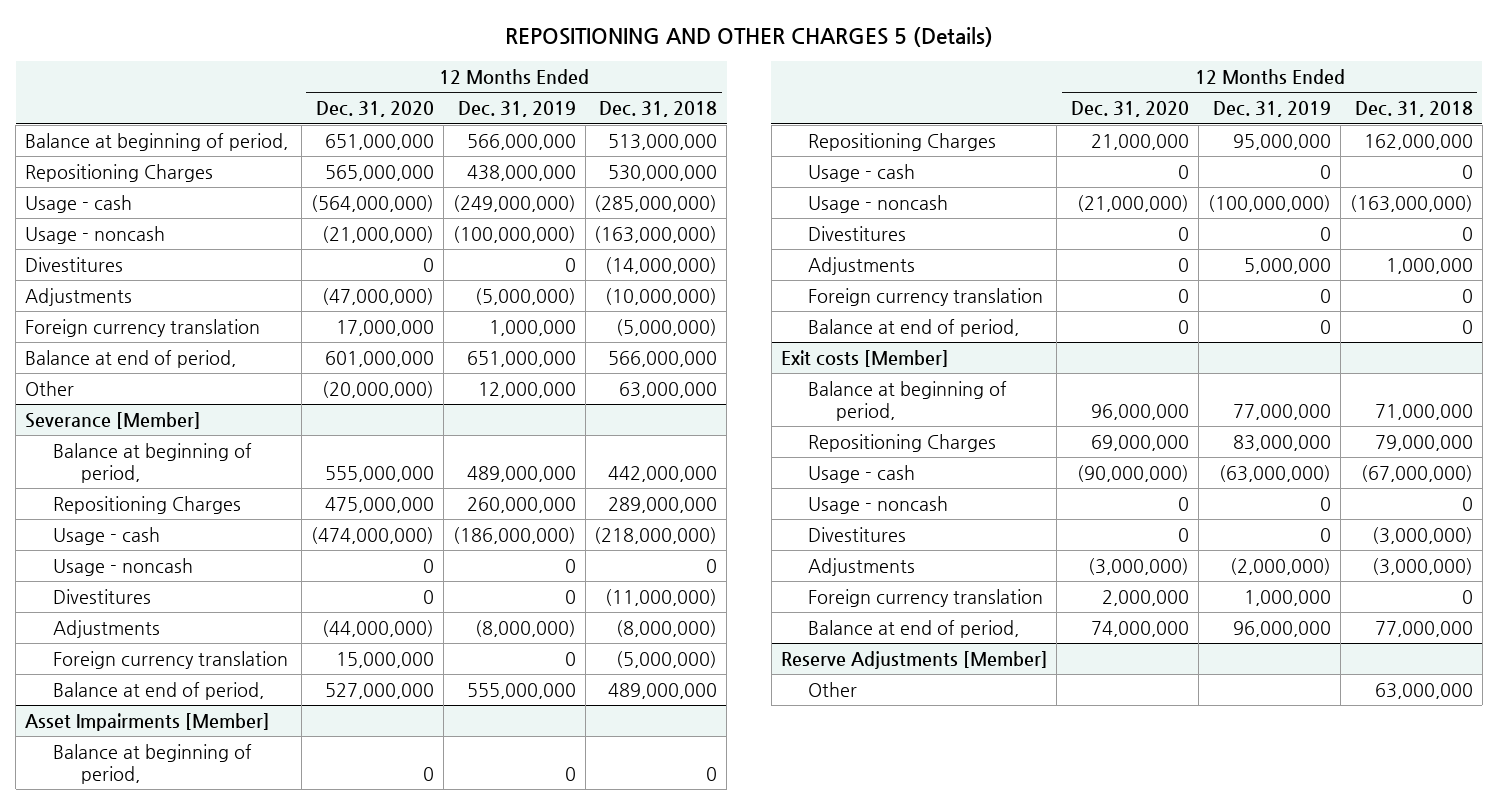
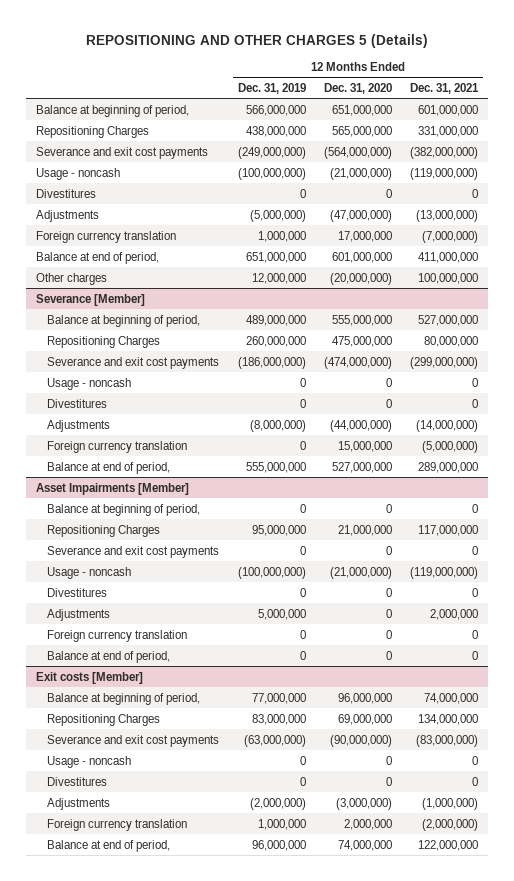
- | 12 Months Ended Dec. 31, 2020 | 12 Months Ended Dec. 31, 2019 | 12 Months Ended Dec. 31, 2018
+ | 12 Months Ended Dec. 31, 2019 | 12 Months Ended Dec. 31, 2020 | 12 Months Ended Dec. 31, 2021
- Usage - cash | (564,000,000) | (249,000,000) | (285,000,000)
+ Severance and exit cost payments | (249,000,000) | (564,000,000) | (382,000,000)
- Other | (20,000,000) | 12,000,000 | 63,000,000
+ Other charges | 12,000,000 | (20,000,000) | 100,000,000
@ Severance [Member]
- Usage - cash | (474,000,000) | (186,000,000) | (218,000,000)
+ Severance and exit cost payments | (186,000,000) | (474,000,000) | (299,000,000)
@ Asset Impairments [Member]
- Usage - cash | 0 | 0 | 0
+ Severance and exit cost payments | 0 | 0 | 0
@ Exit costs [Member]
- Usage - cash | (90,000,000) | (63,000,000) | (67,000,000)
+ Severance and exit cost payments | (63,000,000) | (90,000,000) | (83,000,000)
- Reserve Adjustments [Member]
- Other | | | 63,000,000

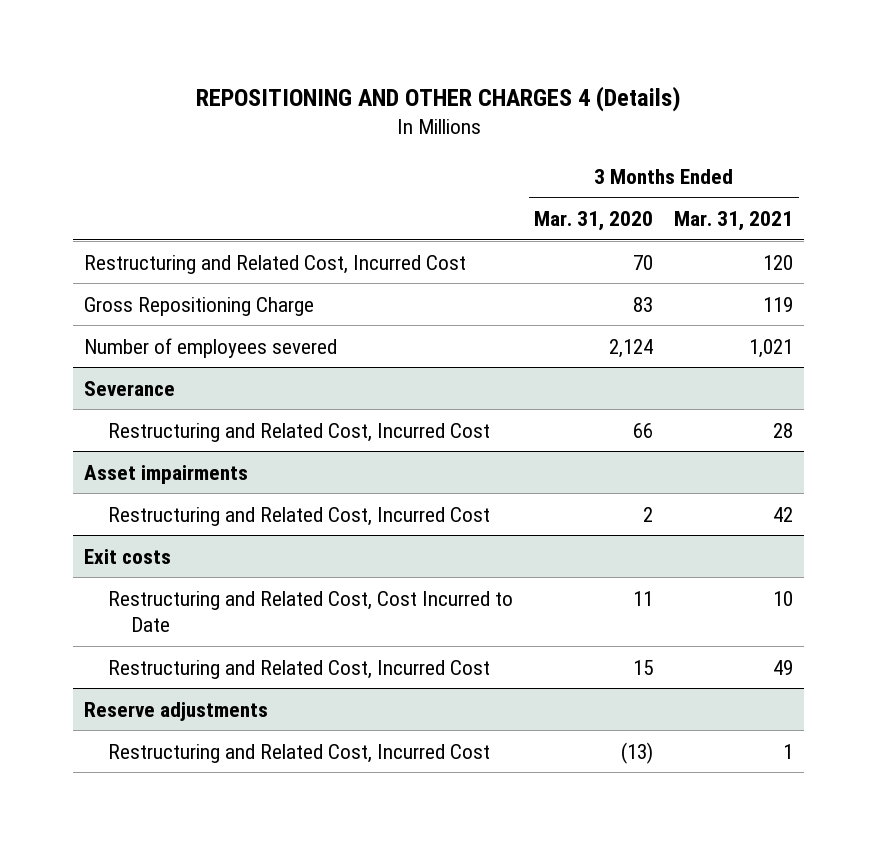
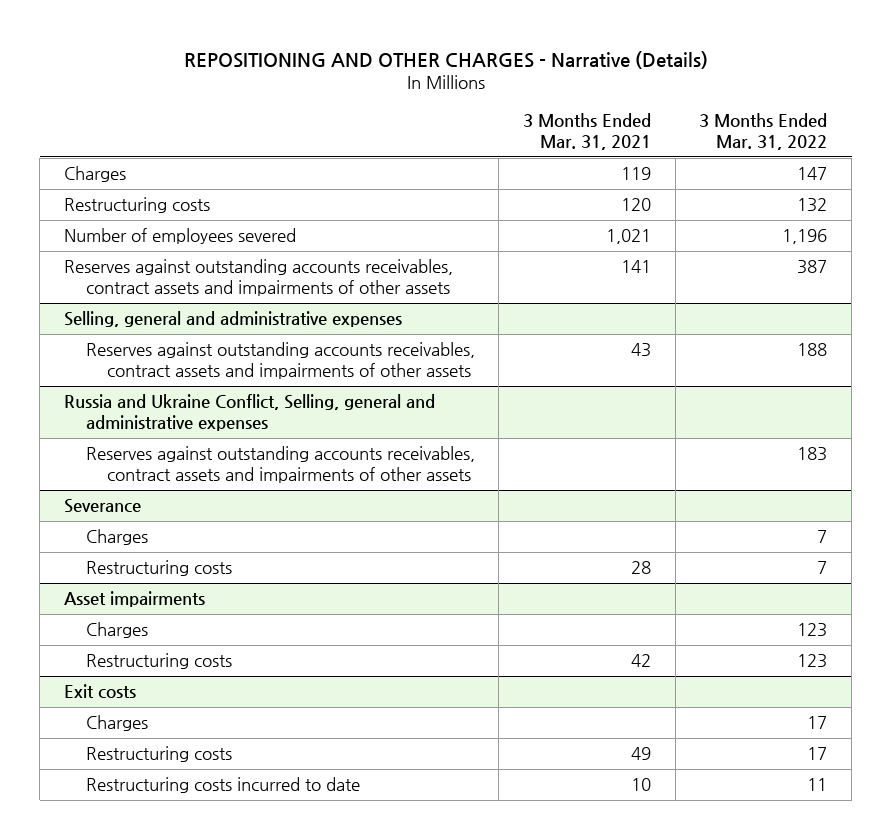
- REPOSITIONING AND OTHER CHARGES 4 (Details)
+ REPOSITIONING AND OTHER CHARGES - Narrative (Details)
- | 3 Months Ended Mar. 31, 2020 | 3 Months Ended Mar. 31, 2021
+ | 3 Months Ended Mar. 31, 2021 | 3 Months Ended Mar. 31, 2022
- Restructuring and Related Cost, Incurred Cost | 70 | 120
- Gross Repositioning Charge | 83 | 119
+ Charges | 119 | 147
+ Restructuring costs | 120 | 132
+ Reserves against outstanding accounts receivables, contract assets and impairments of other assets | 141 | 387
+ Selling, general and administrative expenses
+ Reserves against outstanding accounts receivables, contract assets and impairments of other assets | 43 | 188
+ Russia and Ukraine Conflict, Selling, general and administrative expenses
+ Reserves against outstanding accounts receivables, contract assets and impairments of other assets | | 183
@ Severance
- Restructuring and Related Cost, Incurred Cost | 66 | 28
+ Charges | | 7
+ Restructuring costs | 28 | 7
@ Asset impairments
- Restructuring and Related Cost, Incurred Cost | 2 | 42
+ Charges | | 123
+ Restructuring costs | 42 | 123
@ Exit costs
- Restructuring and Related Cost, Cost Incurred to Date | 11 | 10
- Restructuring and Related Cost, Incurred Cost | 15 | 49
- Reserve adjustments
- Restructuring and Related Cost, Incurred Cost | (13) | 1
@ Exit costs
+ Charges | | 17
+ Restructuring costs | 49 | 17
+ Restructuring costs incurred to date | 10 | 11

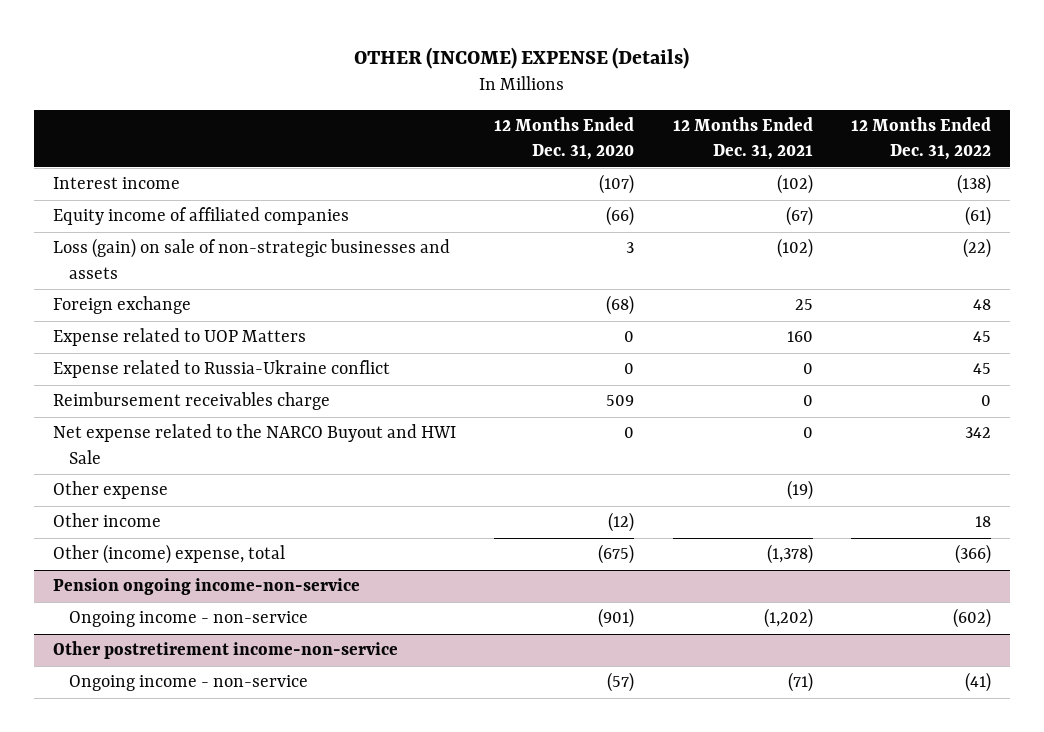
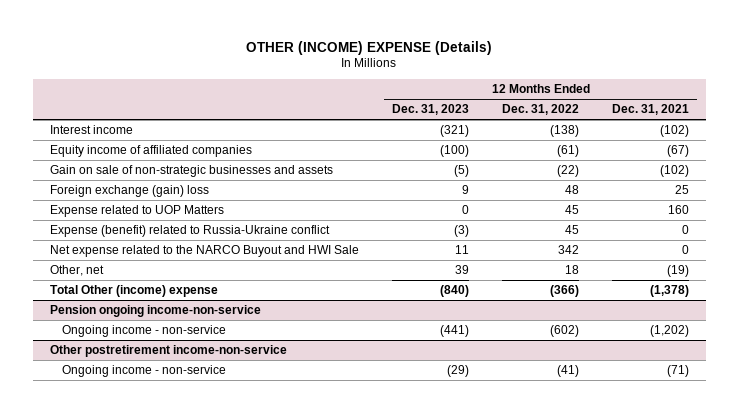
- | 12 Months Ended Dec. 31, 2020 | 12 Months Ended Dec. 31, 2021 | 12 Months Ended Dec. 31, 2022
+ | 12 Months Ended Dec. 31, 2023 | 12 Months Ended Dec. 31, 2022 | 12 Months Ended Dec. 31, 2021
- Loss (gain) on sale of non-strategic businesses and assets | 3 | (102) | (22)
- Foreign exchange | (68) | 25 | 48
+ Gain on sale of non-strategic businesses and assets | (5) | (22) | (102)
+ Foreign exchange (gain) loss | 9 | 48 | 25
- Expense related to Russia-Ukraine conflict | 0 | 0 | 45
- Reimbursement receivables charge | 509 | 0 | 0
+ Expense (benefit) related to Russia-Ukraine conflict | (3) | 45 | 0
- Other expense | | (19) |
- Other income | (12) | | 18
- Other (income) expense, total | (675) | (1,378) | (366)
+ Other, net | 39 | 18 | (19)
+ Total Other (income) expense | (840) | (366) | (1,378)

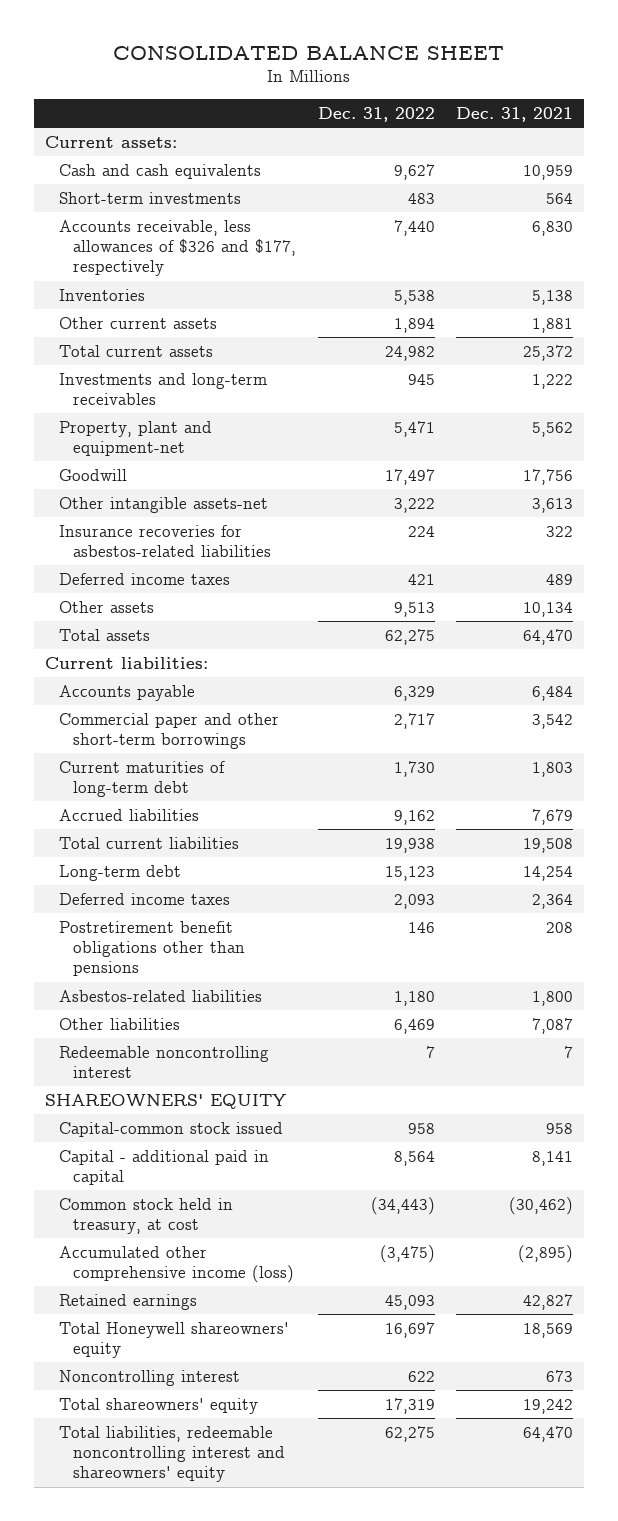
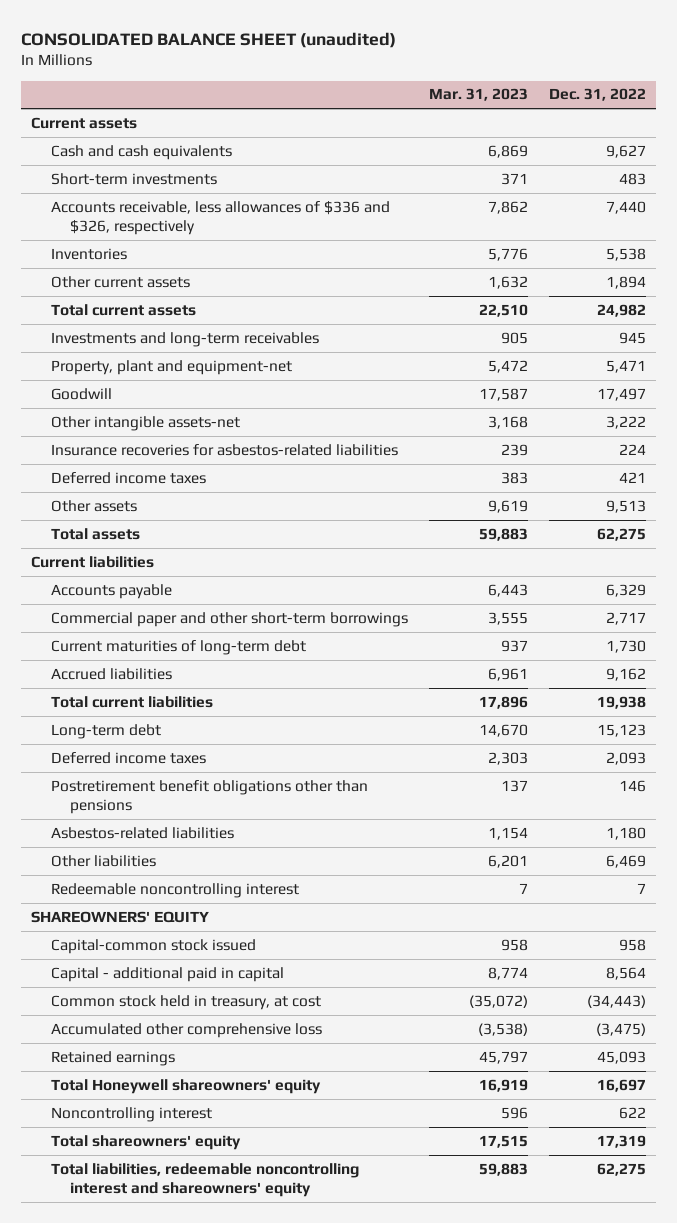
- CONSOLIDATED BALANCE SHEET
+ CONSOLIDATED BALANCE SHEET (unaudited)
- | Dec. 31, 2022 | Dec. 31, 2021
+ | Mar. 31, 2023 | Dec. 31, 2022
- Current assets:
+ Current assets
- Accounts receivable, less allowances of $326 and $177, respectively | 7,440 | 6,830
+ Accounts receivable, less allowances of $336 and $326, respectively | 7,862 | 7,440
- Current liabilities:
+ Current liabilities
- Accumulated other comprehensive income (loss) | (3,475) | (2,895)
+ Accumulated other comprehensive loss | (3,538) | (3,475)

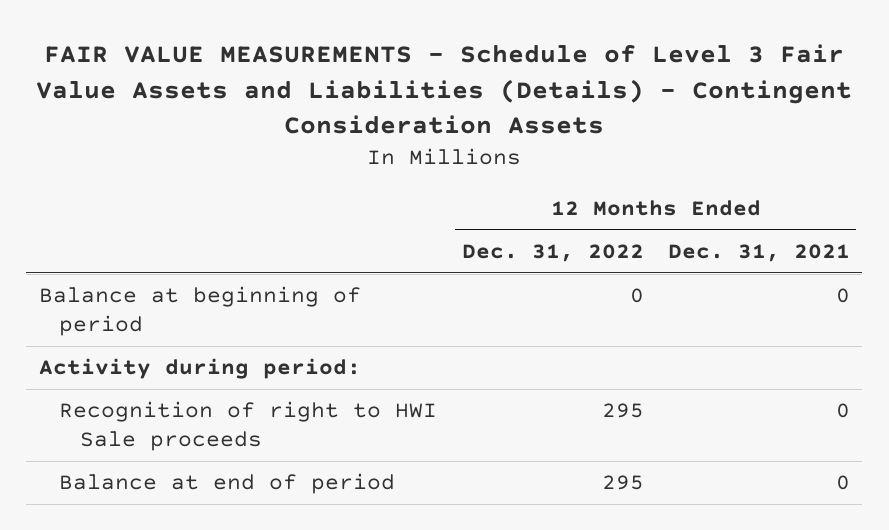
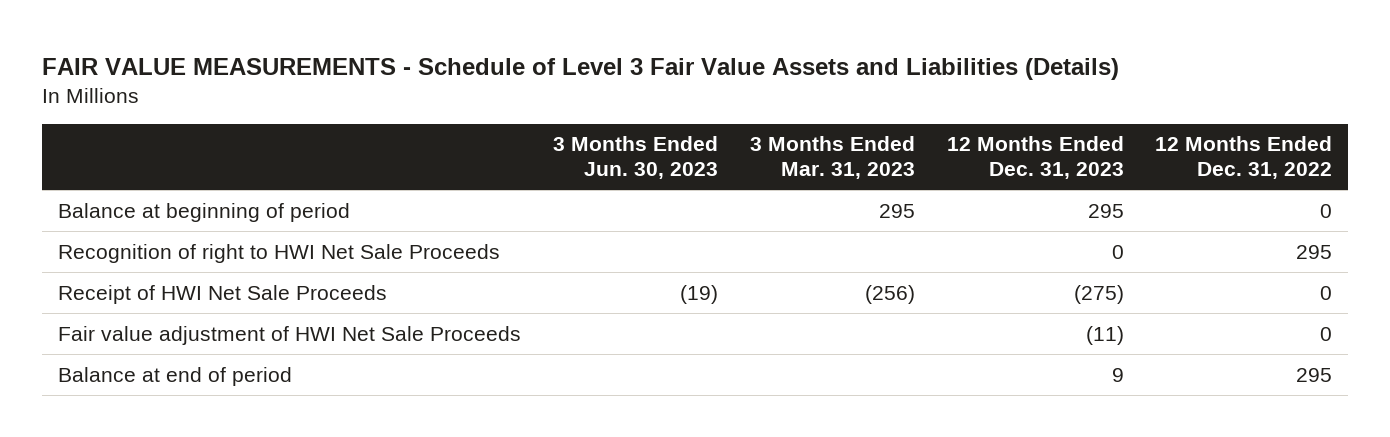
- FAIR VALUE MEASUREMENTS - Schedule of Level 3 Fair Value Assets and Liabilities (Details) - Contingent Consideration Assets
+ FAIR VALUE MEASUREMENTS - Schedule of Level 3 Fair Value Assets and Liabilities (Details)
- | 12 Months Ended Dec. 31, 2022 | 12 Months Ended Dec. 31, 2021
+ | 3 Months Ended Jun. 30, 2023 | 3 Months Ended Mar. 31, 2023 | 12 Months Ended Dec. 31, 2023 | 12 Months Ended Dec. 31, 2022
- Activity during period:
- Recognition of right to HWI Sale proceeds | 295 | 0
+ Recognition of right to HWI Net Sale Proceeds | | | 0 | 295
+ Receipt of HWI Net Sale Proceeds | (19) | (256) | (275) | 0
+ Fair value adjustment of HWI Net Sale Proceeds | | | (11) | 0

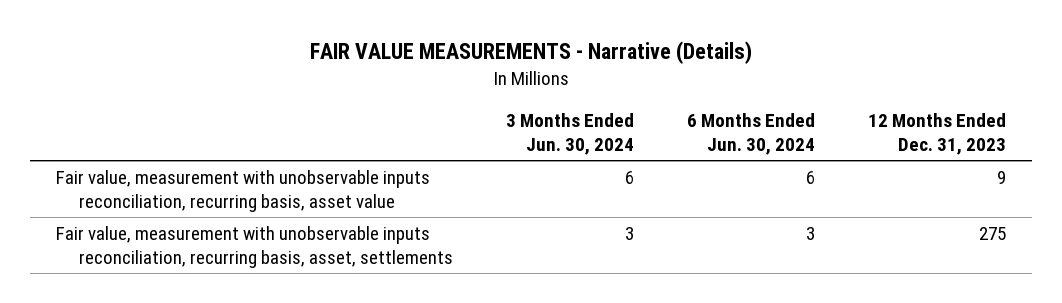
- FAIR VALUE MEASUREMENTS - Schedule of Level 3 Fair Value Assets and Liabilities (Details)
+ FAIR VALUE MEASUREMENTS - Narrative (Details)
- | 3 Months Ended Jun. 30, 2023 | 3 Months Ended Mar. 31, 2023 | 12 Months Ended Dec. 31, 2023 | 12 Months Ended Dec. 31, 2022
+ | 3 Months Ended Jun. 30, 2024 | 6 Months Ended Jun. 30, 2024 | 12 Months Ended Dec. 31, 2023
- Balance at beginning of period | | 295 | 295 | 0
- Recognition of right to HWI Net Sale Proceeds | | | 0 | 295
- Receipt of HWI Net Sale Proceeds | (19) | (256) | (275) | 0
- Fair value adjustment of HWI Net Sale Proceeds | | | (11) | 0
- Balance at end of period | | | 9 | 295
+ Fair value, measurement with unobservable inputs reconciliation, recurring basis, asset value | 6 | 6 | 9
+ Fair value, measurement with unobservable inputs reconciliation, recurring basis, asset, settlements | 3 | 3 | 275

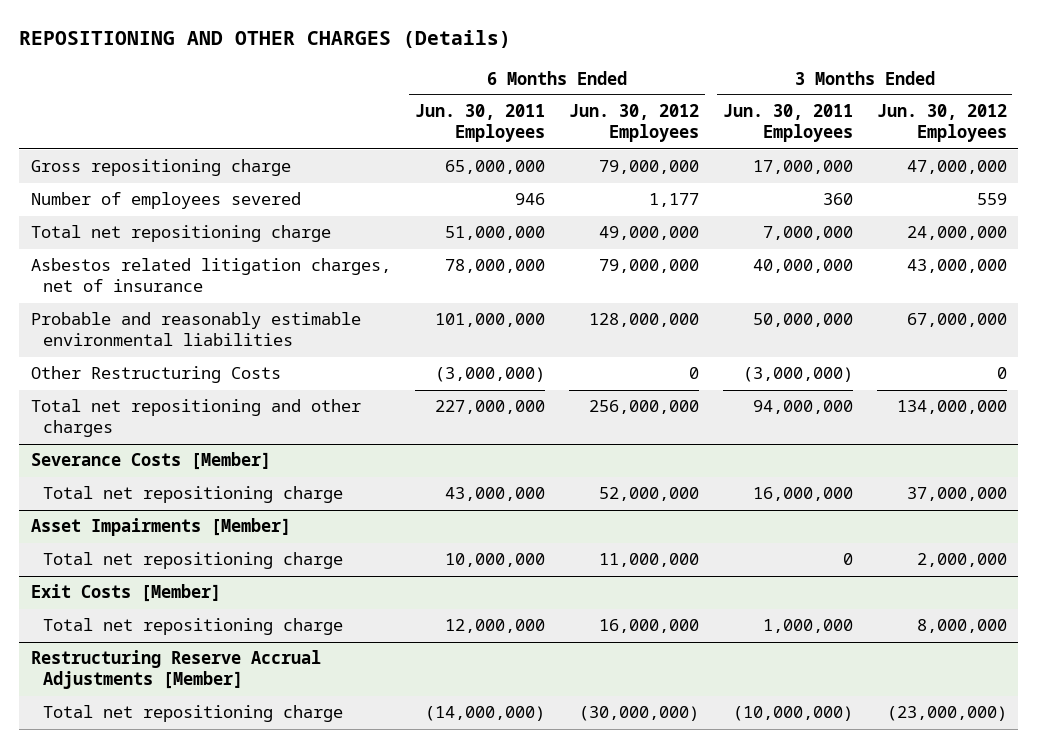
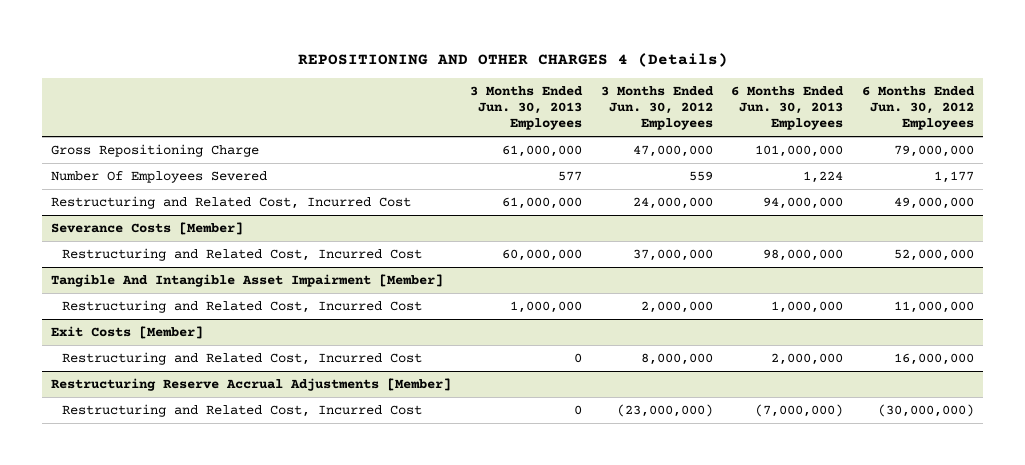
- REPOSITIONING AND OTHER CHARGES (Details)
+ REPOSITIONING AND OTHER CHARGES 4 (Details)
- | 6 Months Ended Jun. 30, 2011 Employees | 6 Months Ended Jun. 30, 2012 Employees | 3 Months Ended Jun. 30, 2011 Employees | 3 Months Ended Jun. 30, 2012 Employees
+ | 3 Months Ended Jun. 30, 2013 Employees | 3 Months Ended Jun. 30, 2012 Employees | 6 Months Ended Jun. 30, 2013 Employees | 6 Months Ended Jun. 30, 2012 Employees
- Gross repositioning charge | 65,000,000 | 79,000,000 | 17,000,000 | 47,000,000
- Number of employees severed | 946 | 1,177 | 360 | 559
- Total net repositioning charge | 51,000,000 | 49,000,000 | 7,000,000 | 24,000,000
- Asbestos related litigation charges, net of insurance | 78,000,000 | 79,000,000 | 40,000,000 | 43,000,000
- Probable and reasonably estimable environmental liabilities | 101,000,000 | 128,000,000 | 50,000,000 | 67,000,000
- Other Restructuring Costs | (3,000,000) | 0 | (3,000,000) | 0
- Total net repositioning and other charges | 227,000,000 | 256,000,000 | 94,000,000 | 134,000,000
+ Gross Repositioning Charge | 61,000,000 | 47,000,000 | 101,000,000 | 79,000,000
+ Number Of Employees Severed | 577 | 559 | 1,224 | 1,177
+ Restructuring and Related Cost, Incurred Cost | 61,000,000 | 24,000,000 | 94,000,000 | 49,000,000
@ Severance Costs [Member]
- Total net repositioning charge | 43,000,000 | 52,000,000 | 16,000,000 | 37,000,000
- Asset Impairments [Member]
- Total net repositioning charge | 10,000,000 | 11,000,000 | 0 | 2,000,000
@ Severance Costs [Member]
+ Restructuring and Related Cost, Incurred Cost | 60,000,000 | 37,000,000 | 98,000,000 | 52,000,000
+ Tangible And Intangible Asset Impairment [Member]
+ Restructuring and Related Cost, Incurred Cost | 1,000,000 | 2,000,000 | 1,000,000 | 11,000,000
@ Exit Costs [Member]
- Total net repositioning charge | 12,000,000 | 16,000,000 | 1,000,000 | 8,000,000
+ Restructuring and Related Cost, Incurred Cost | 0 | 8,000,000 | 2,000,000 | 16,000,000
@ Restructuring Reserve Accrual Adjustments [Member]
- Total net repositioning charge | (14,000,000) | (30,000,000) | (10,000,000) | (23,000,000)
+ Restructuring and Related Cost, Incurred Cost | 0 | (23,000,000) | (7,000,000) | (30,000,000)

